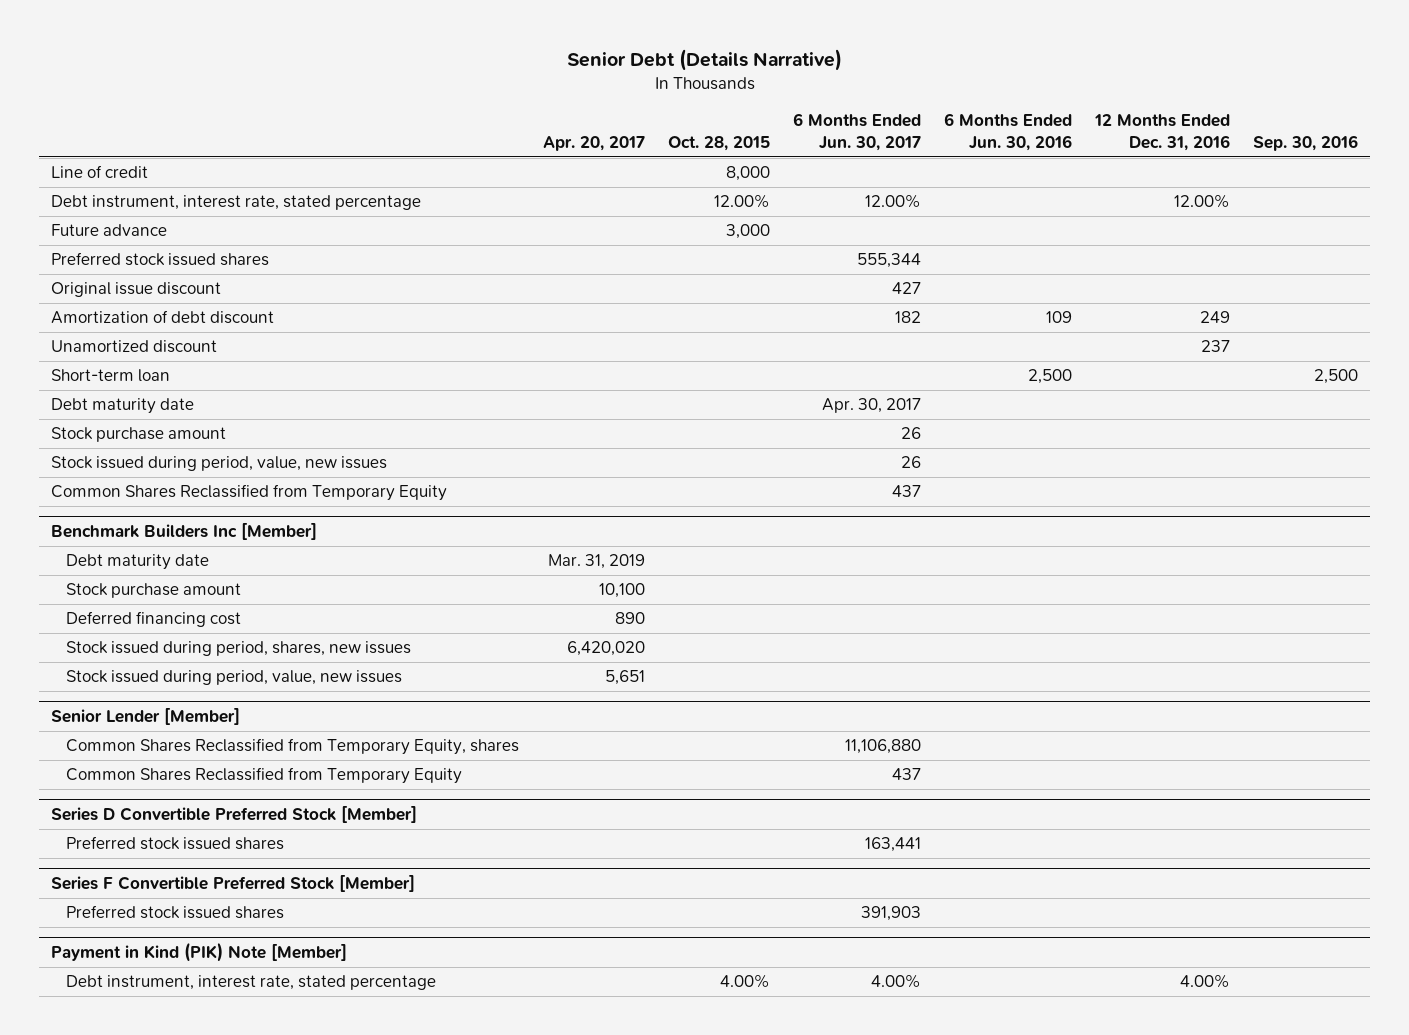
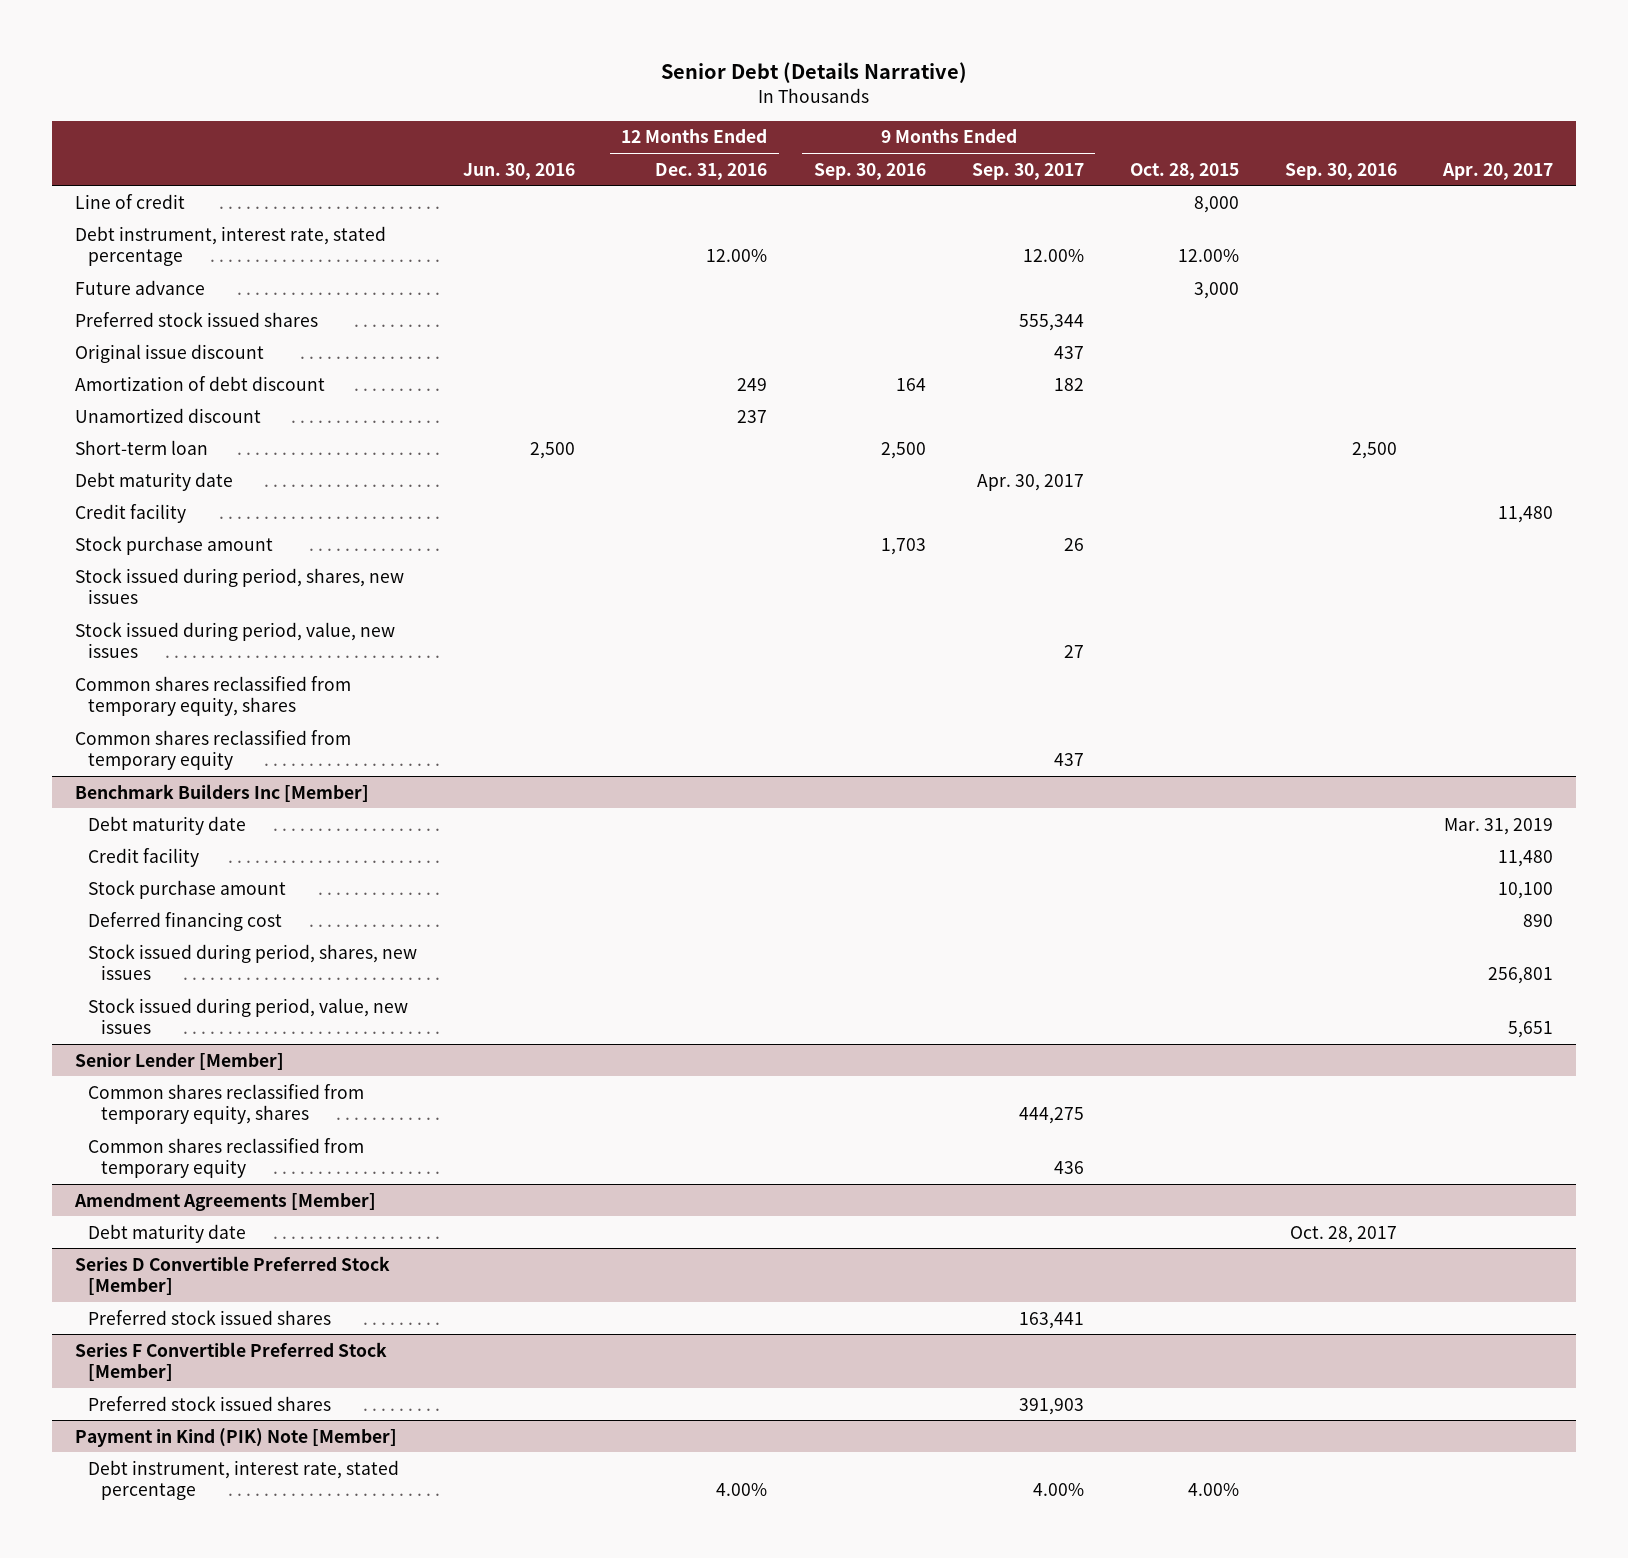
- | Apr. 20, 2017 | Oct. 28, 2015 | 6 Months Ended Jun. 30, 2017 | 6 Months Ended Jun. 30, 2016 | 12 Months Ended Dec. 31, 2016 | Sep. 30, 2016
+ | Jun. 30, 2016 | 12 Months Ended Dec. 31, 2016 | 9 Months Ended Sep. 30, 2016 | 9 Months Ended Sep. 30, 2017 | Oct. 28, 2015 | Sep. 30, 2016 | Apr. 20, 2017
+ Credit facility | | | | | | | 11,480
+ Stock issued during period, shares, new issues
- Common Shares Reclassified from Temporary Equity | | | 437 | | |
+ Common shares reclassified from temporary equity, shares
+ Common shares reclassified from temporary equity | | | | 437 | | |
@ Benchmark Builders Inc [Member]
+ Credit facility | | | | | | | 11,480
- Stock issued during period, shares, new issues | 6,420,020 | | | | |
+ Stock issued during period, shares, new issues | | | | | | | 256,801
@ Senior Lender [Member]
- Common Shares Reclassified from Temporary Equity, shares | | | 11,106,880 | | |
- Common Shares Reclassified from Temporary Equity | | | 437 | | |
+ Common shares reclassified from temporary equity, shares | | | | 444,275 | | |
+ Common shares reclassified from temporary equity | | | | 436 | | |
+ Amendment Agreements [Member]
+ Debt maturity date | | | | | | Oct. 28, 2017 |

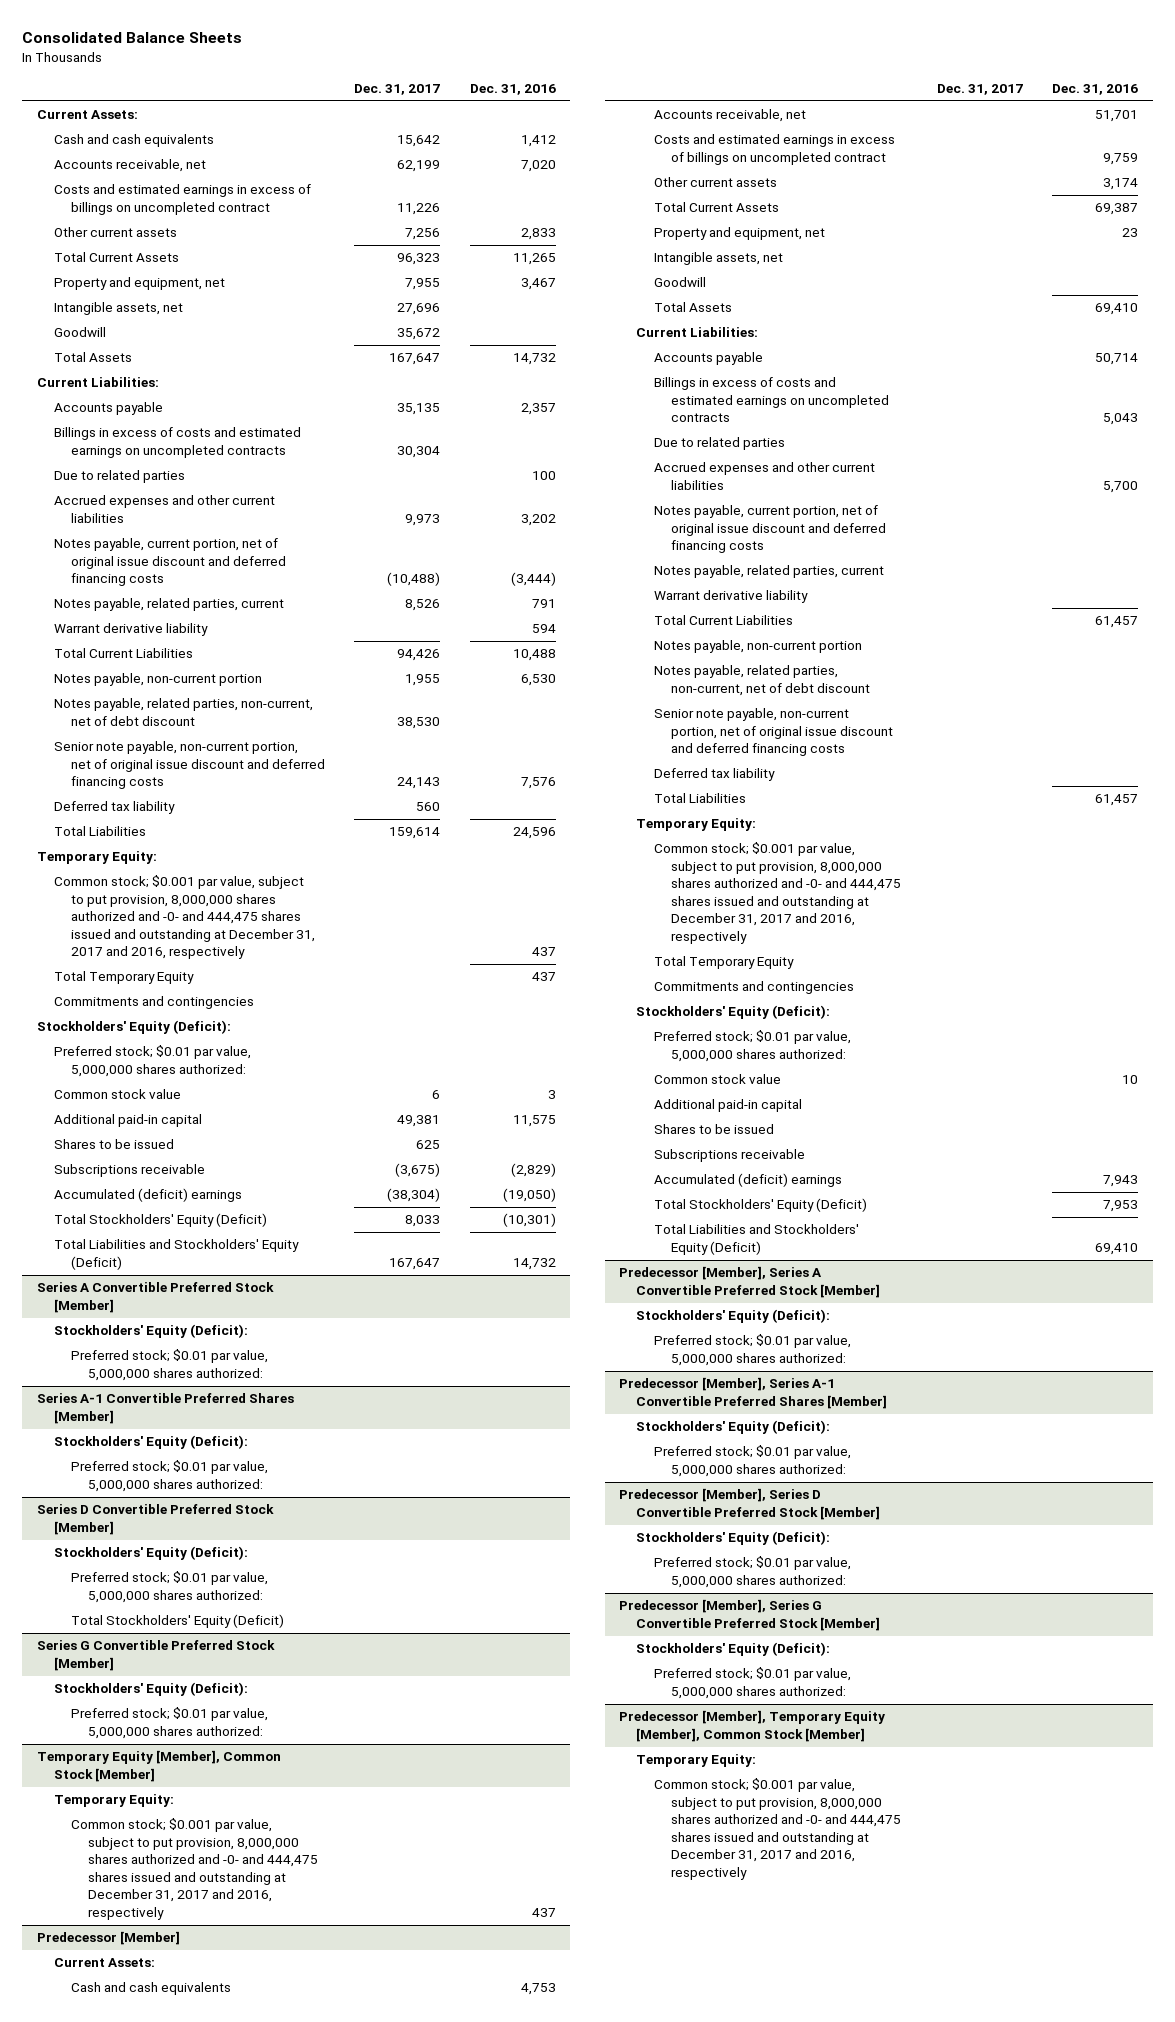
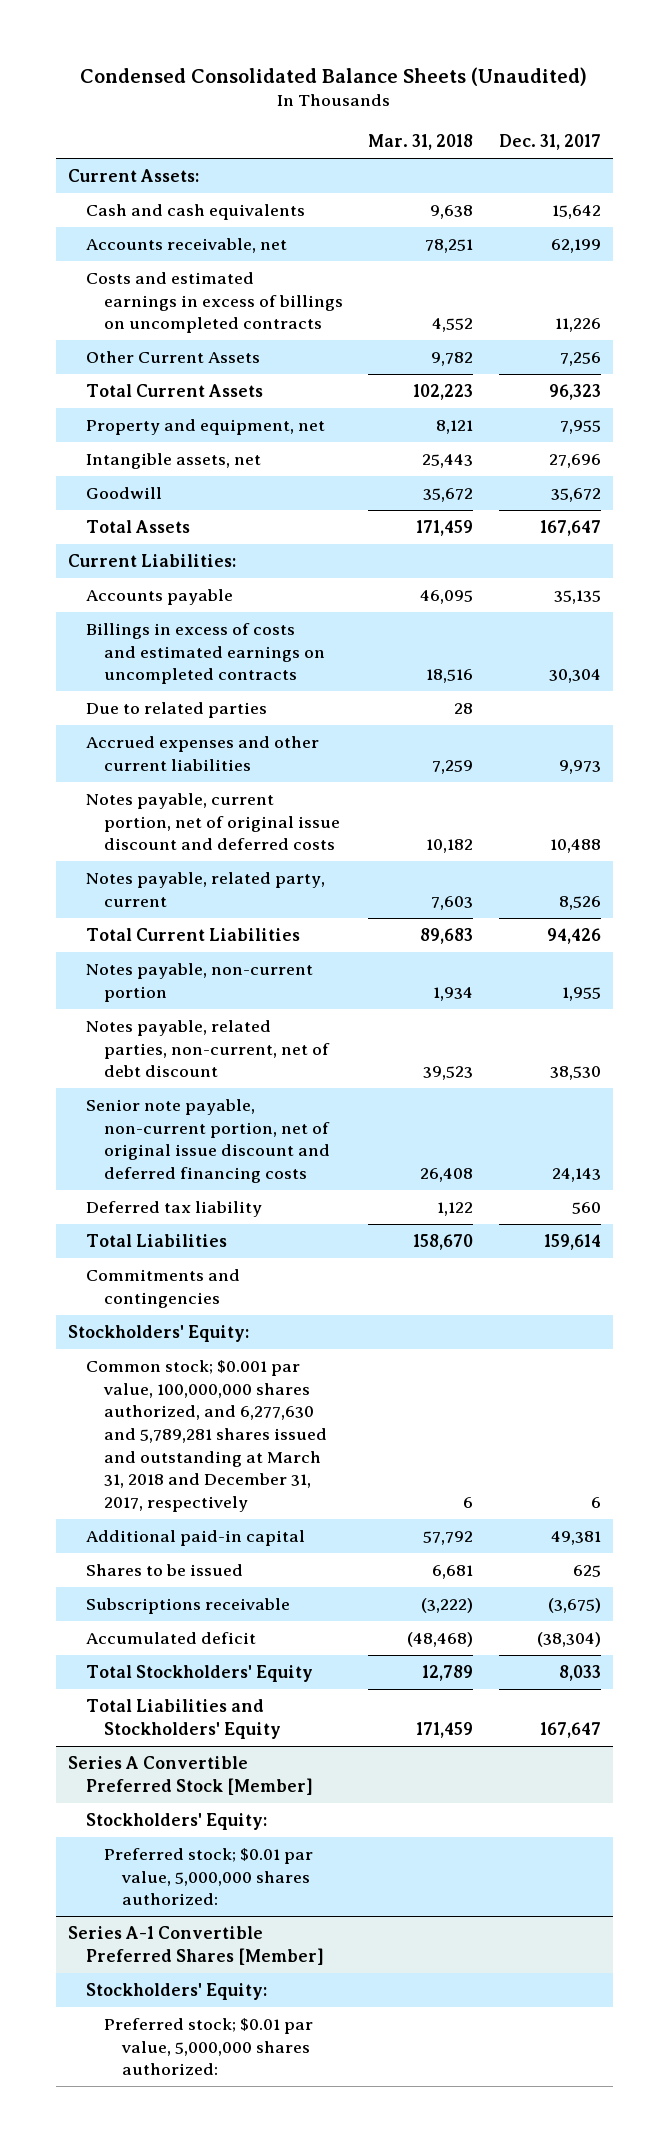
- Consolidated Balance Sheets
+ Condensed Consolidated Balance Sheets (Unaudited)
- | Dec. 31, 2017 | Dec. 31, 2016
+ | Mar. 31, 2018 | Dec. 31, 2017
- Costs and estimated earnings in excess of billings on uncompleted contract | 11,226 |
- Other current assets | 7,256 | 2,833
+ Costs and estimated earnings in excess of billings on uncompleted contracts | 4,552 | 11,226
+ Other Current Assets | 9,782 | 7,256
- Notes payable, current portion, net of original issue discount and deferred financing costs | (10,488) | (3,444)
- Notes payable, related parties, current | 8,526 | 791
- Warrant derivative liability | | 594
+ Notes payable, current portion, net of original issue discount and deferred costs | 10,182 | 10,488
+ Notes payable, related party, current | 7,603 | 8,526
- Temporary Equity:
- Common stock; $0.001 par value, subject to put provision, 8,000,000 shares authorized and -0- and 444,475 shares issued and outstanding at December 31, 2017 and 2016, respectively | | 437
- Total Temporary Equity | | 437
- Stockholders' Equity (Deficit):
- Preferred stock; $0.01 par value, 5,000,000 shares authorized:
- Common stock value | 6 | 3
+ Stockholders' Equity:
+ Common stock; $0.001 par value, 100,000,000 shares authorized, and 6,277,630 and 5,789,281 shares issued and outstanding at March 31, 2018 and December 31, 2017, respectively | 6 | 6
- Accumulated (deficit) earnings | (38,304) | (19,050)
- Total Stockholders' Equity (Deficit) | 8,033 | (10,301)
- Total Liabilities and Stockholders' Equity (Deficit) | 167,647 | 14,732
+ Accumulated deficit | (48,468) | (38,304)
+ Total Stockholders' Equity | 12,789 | 8,033
+ Total Liabilities and Stockholders' Equity | 171,459 | 167,647
@ Series A Convertible Preferred Stock [Member]
- Stockholders' Equity (Deficit):
+ Stockholders' Equity:
@ Series A-1 Convertible Preferred Shares [Member]
- Stockholders' Equity (Deficit):
+ Stockholders' Equity:
- Series D Convertible Preferred Stock [Member]
- Stockholders' Equity (Deficit):
- Preferred stock; $0.01 par value, 5,000,000 shares authorized:
- Total Stockholders' Equity (Deficit)
- Series G Convertible Preferred Stock [Member]
- Stockholders' Equity (Deficit):
- Preferred stock; $0.01 par value, 5,000,000 shares authorized:
- Temporary Equity [Member], Common Stock [Member]
- Temporary Equity:
- Common stock; $0.001 par value, subject to put provision, 8,000,000 shares authorized and -0- and 444,475 shares issued and outstanding at December 31, 2017 and 2016, respectively | | 437
- Predecessor [Member]
- Current Assets:
- Cash and cash equivalents | | 4,753
- Accounts receivable, net | | 51,701
- Costs and estimated earnings in excess of billings on uncompleted contract | | 9,759
- Other current assets | | 3,174
- Total Current Assets | | 69,387
- Property and equipment, net | | 23
- Intangible assets, net
- Goodwill
- Total Assets | | 69,410
- Current Liabilities:
- Accounts payable | | 50,714
- Billings in excess of costs and estimated earnings on uncompleted contracts | | 5,043
- Due to related parties
- Accrued expenses and other current liabilities | | 5,700
- Notes payable, current portion, net of original issue discount and deferred financing costs
- Notes payable, related parties, current
- Warrant derivative liability
- Total Current Liabilities | | 61,457
- Notes payable, non-current portion
- Notes payable, related parties, non-current, net of debt discount
- Senior note payable, non-current portion, net of original issue discount and deferred financing costs
- Deferred tax liability
- Total Liabilities | | 61,457
- Temporary Equity:
- Common stock; $0.001 par value, subject to put provision, 8,000,000 shares authorized and -0- and 444,475 shares issued and outstanding at December 31, 2017 and 2016, respectively
- Total Temporary Equity
- Commitments and contingencies
- Stockholders' Equity (Deficit):
- Preferred stock; $0.01 par value, 5,000,000 shares authorized:
- Common stock value | | 10
- Additional paid-in capital
- Shares to be issued
- Subscriptions receivable
- Accumulated (deficit) earnings | | 7,943
- Total Stockholders' Equity (Deficit) | | 7,953
- Total Liabilities and Stockholders' Equity (Deficit) | | 69,410
- Predecessor [Member], Series A Convertible Preferred Stock [Member]
- Stockholders' Equity (Deficit):
- Preferred stock; $0.01 par value, 5,000,000 shares authorized:
- Predecessor [Member], Series A-1 Convertible Preferred Shares [Member]
- Stockholders' Equity (Deficit):
- Preferred stock; $0.01 par value, 5,000,000 shares authorized:
- Predecessor [Member], Series D Convertible Preferred Stock [Member]
- Stockholders' Equity (Deficit):
- Preferred stock; $0.01 par value, 5,000,000 shares authorized:
- Predecessor [Member], Series G Convertible Preferred Stock [Member]
- Stockholders' Equity (Deficit):
- Preferred stock; $0.01 par value, 5,000,000 shares authorized:
- Predecessor [Member], Temporary Equity [Member], Common Stock [Member]
- Temporary Equity:
- Common stock; $0.001 par value, subject to put provision, 8,000,000 shares authorized and -0- and 444,475 shares issued and outstanding at December 31, 2017 and 2016, respectively

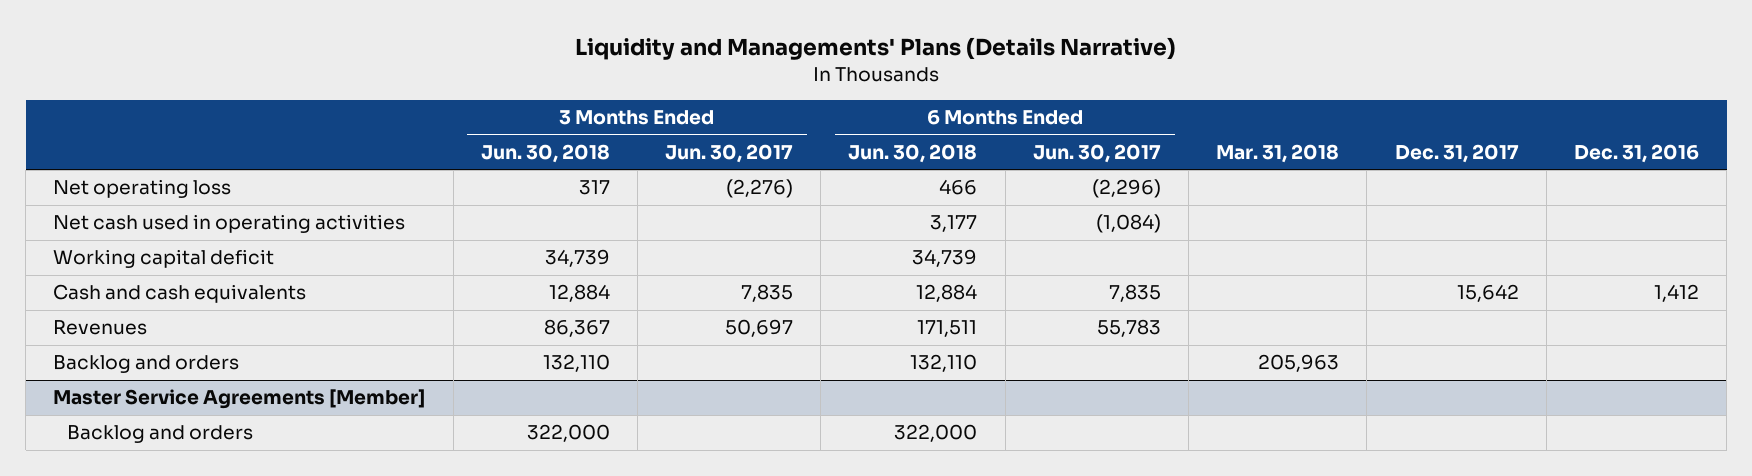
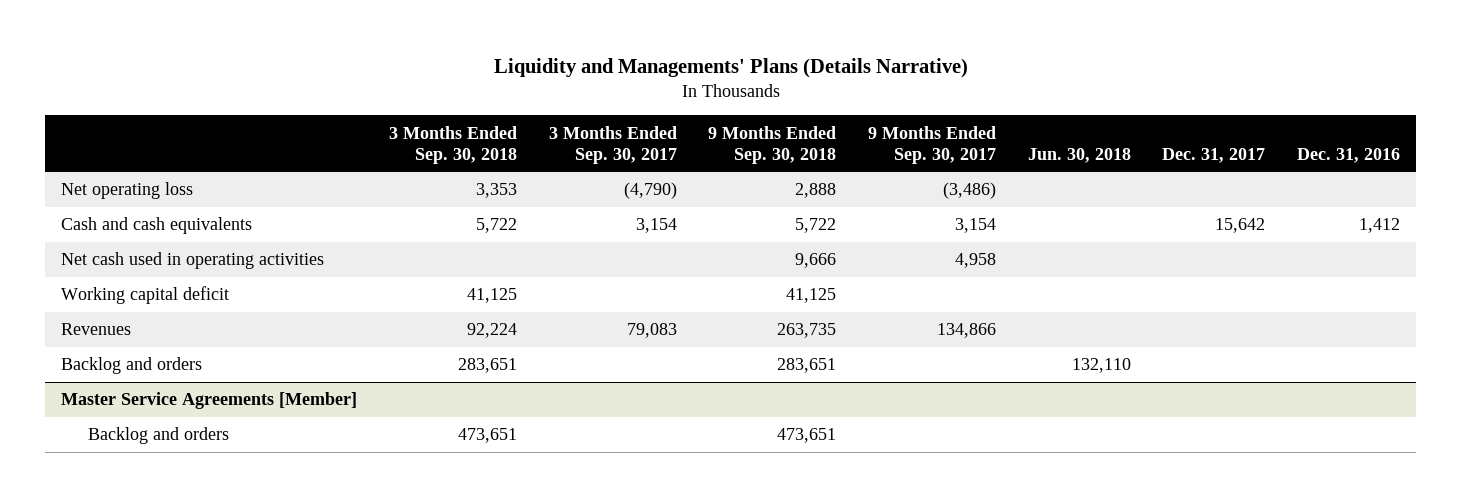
- | 3 Months Ended Jun. 30, 2018 | 3 Months Ended Jun. 30, 2017 | 6 Months Ended Jun. 30, 2018 | 6 Months Ended Jun. 30, 2017 | Mar. 31, 2018 | Dec. 31, 2017 | Dec. 31, 2016
+ | 3 Months Ended Sep. 30, 2018 | 3 Months Ended Sep. 30, 2017 | 9 Months Ended Sep. 30, 2018 | 9 Months Ended Sep. 30, 2017 | Jun. 30, 2018 | Dec. 31, 2017 | Dec. 31, 2016
moved up: Cash and cash equivalents | 5,722 | 3,154 | 5,722 | 3,154 | | 15,642 | 1,412

